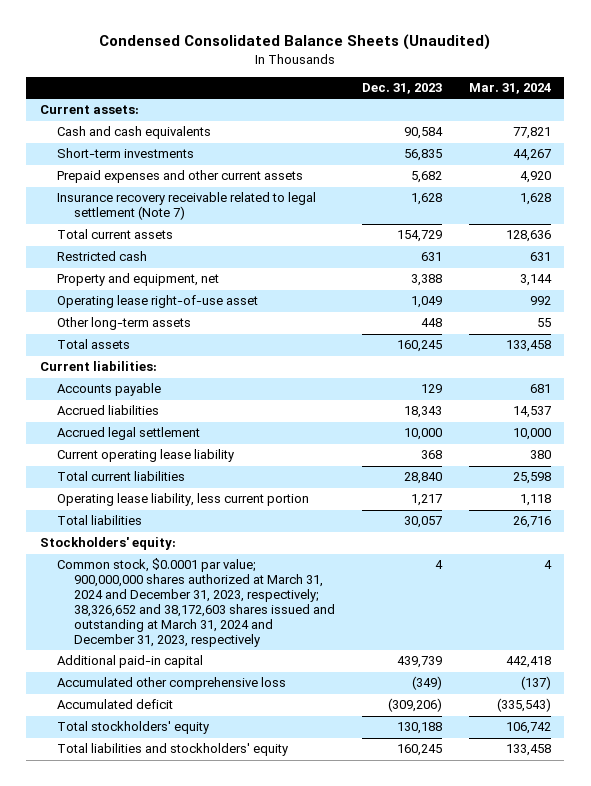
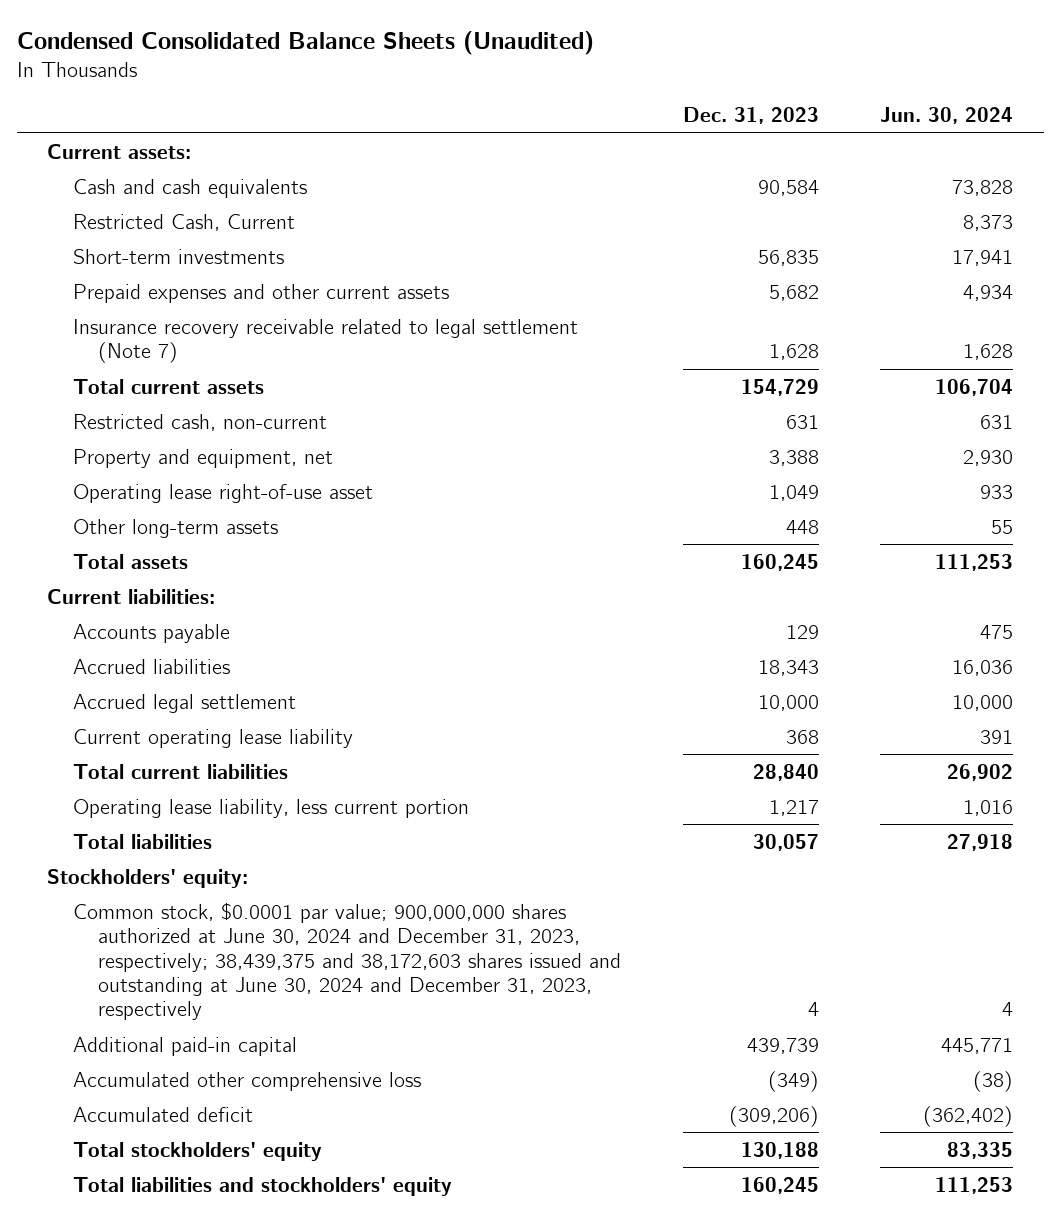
- | Dec. 31, 2023 | Mar. 31, 2024
+ | Dec. 31, 2023 | Jun. 30, 2024
+ Restricted Cash, Current | | 8,373
- Restricted cash | 631 | 631
+ Restricted cash, non-current | 631 | 631
- Common stock, $0.0001 par value; 900,000,000 shares authorized at March 31, 2024 and December 31, 2023, respectively; 38,326,652 and 38,172,603 shares issued and outstanding at March 31, 2024 and December 31, 2023, respectively | 4 | 4
+ Common stock, $0.0001 par value; 900,000,000 shares authorized at June 30, 2024 and December 31, 2023, respectively; 38,439,375 and 38,172,603 shares issued and outstanding at June 30, 2024 and December 31, 2023, respectively | 4 | 4

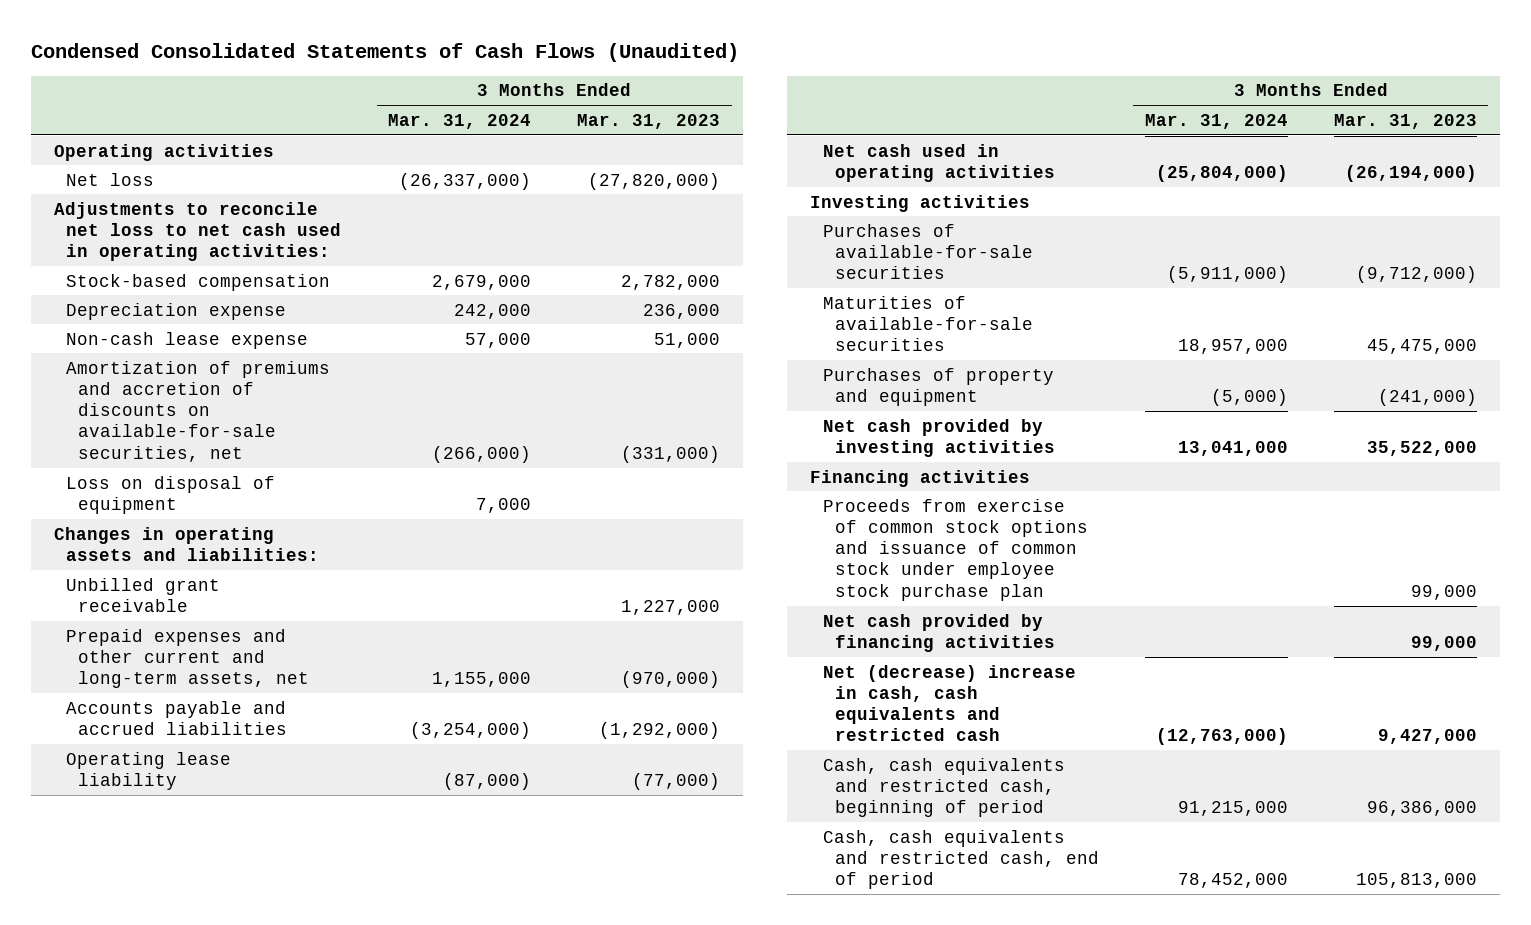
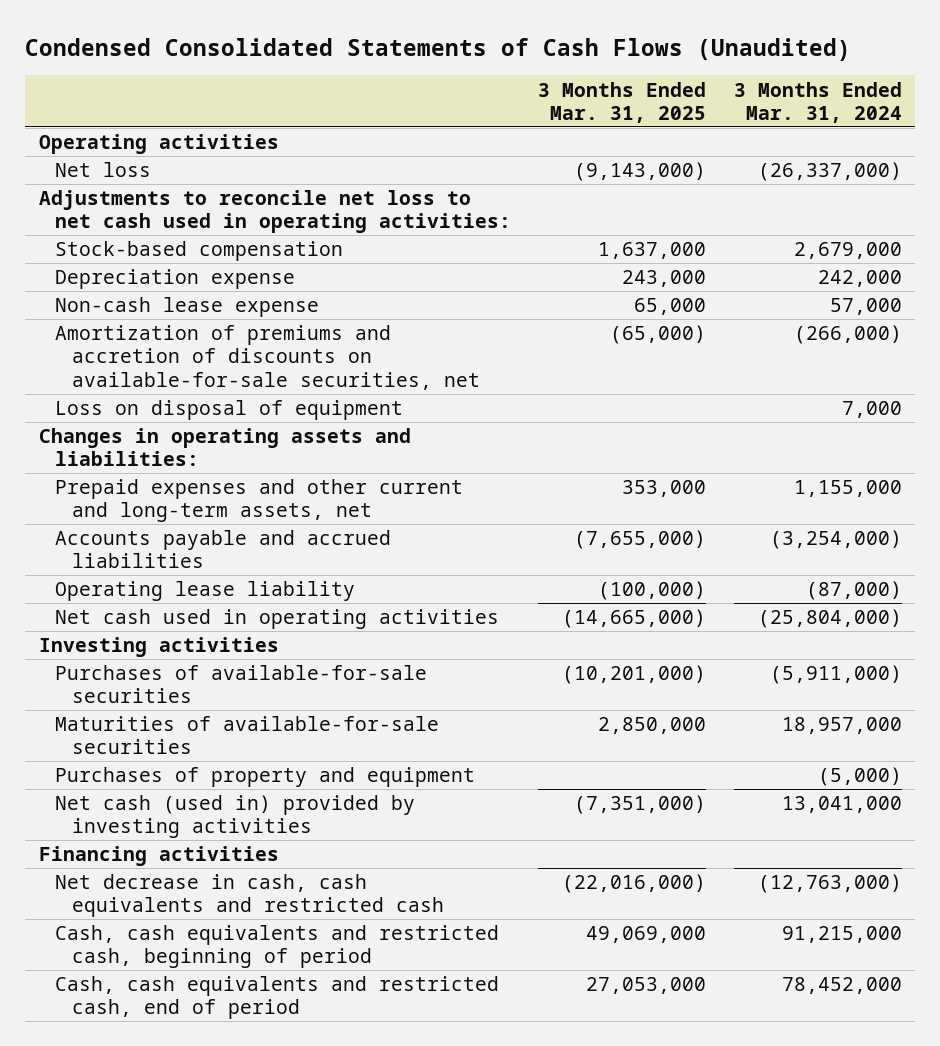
- | 3 Months Ended Mar. 31, 2024 | 3 Months Ended Mar. 31, 2023
+ | 3 Months Ended Mar. 31, 2025 | 3 Months Ended Mar. 31, 2024
- Unbilled grant receivable | | 1,227,000
- Net cash provided by investing activities | 13,041,000 | 35,522,000
+ Net cash (used in) provided by investing activities | (7,351,000) | 13,041,000
- Proceeds from exercise of common stock options and issuance of common stock under employee stock purchase plan | | 99,000
- Net cash provided by financing activities | | 99,000
- Net (decrease) increase in cash, cash equivalents and restricted cash | (12,763,000) | 9,427,000
+ Net decrease in cash, cash equivalents and restricted cash | (22,016,000) | (12,763,000)

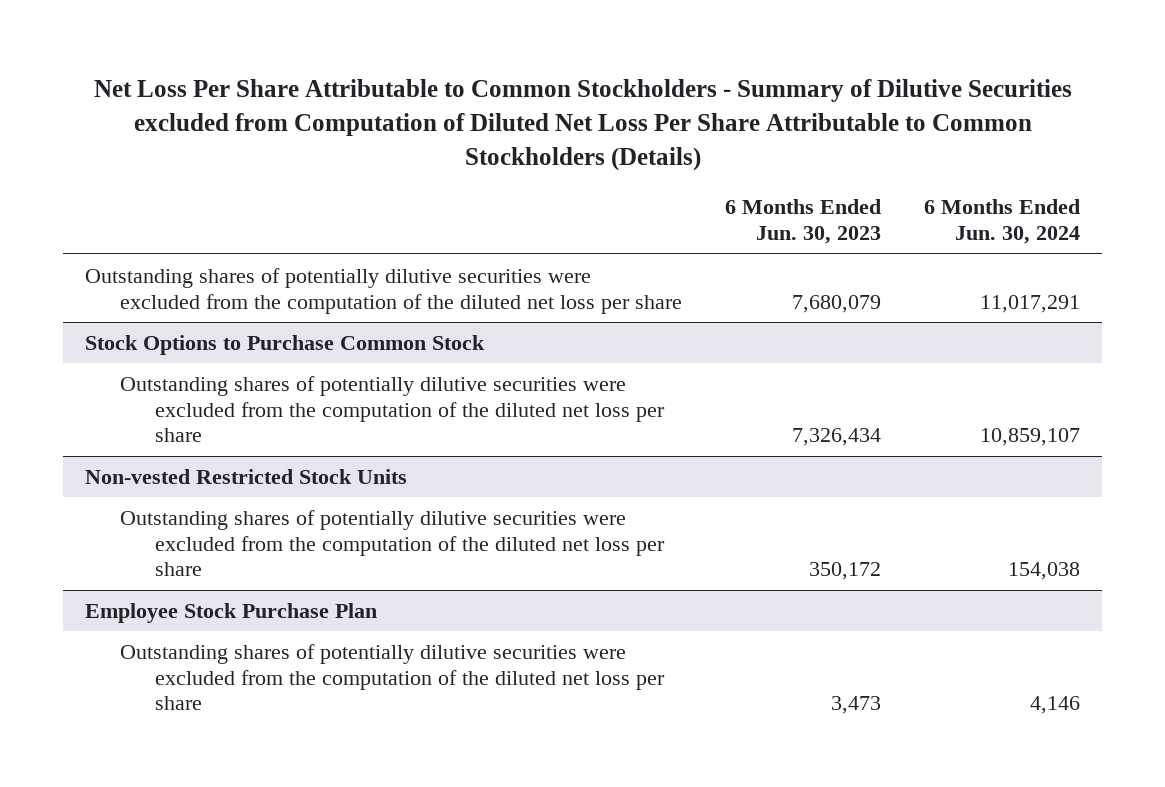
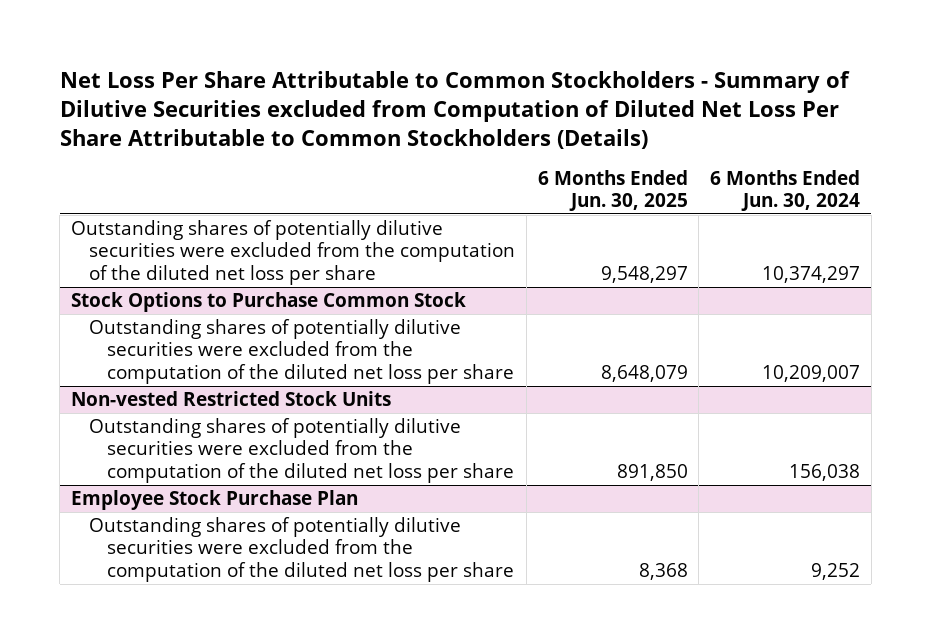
- | 6 Months Ended Jun. 30, 2023 | 6 Months Ended Jun. 30, 2024
+ | 6 Months Ended Jun. 30, 2025 | 6 Months Ended Jun. 30, 2024
- Outstanding shares of potentially dilutive securities were excluded from the computation of the diluted net loss per share | 7,680,079 | 11,017,291
+ Outstanding shares of potentially dilutive securities were excluded from the computation of the diluted net loss per share | 9,548,297 | 10,374,297
@ Stock Options to Purchase Common Stock
- Outstanding shares of potentially dilutive securities were excluded from the computation of the diluted net loss per share | 7,326,434 | 10,859,107
+ Outstanding shares of potentially dilutive securities were excluded from the computation of the diluted net loss per share | 8,648,079 | 10,209,007
@ Non-vested Restricted Stock Units
- Outstanding shares of potentially dilutive securities were excluded from the computation of the diluted net loss per share | 350,172 | 154,038
+ Outstanding shares of potentially dilutive securities were excluded from the computation of the diluted net loss per share | 891,850 | 156,038
@ Employee Stock Purchase Plan
- Outstanding shares of potentially dilutive securities were excluded from the computation of the diluted net loss per share | 3,473 | 4,146
+ Outstanding shares of potentially dilutive securities were excluded from the computation of the diluted net loss per share | 8,368 | 9,252

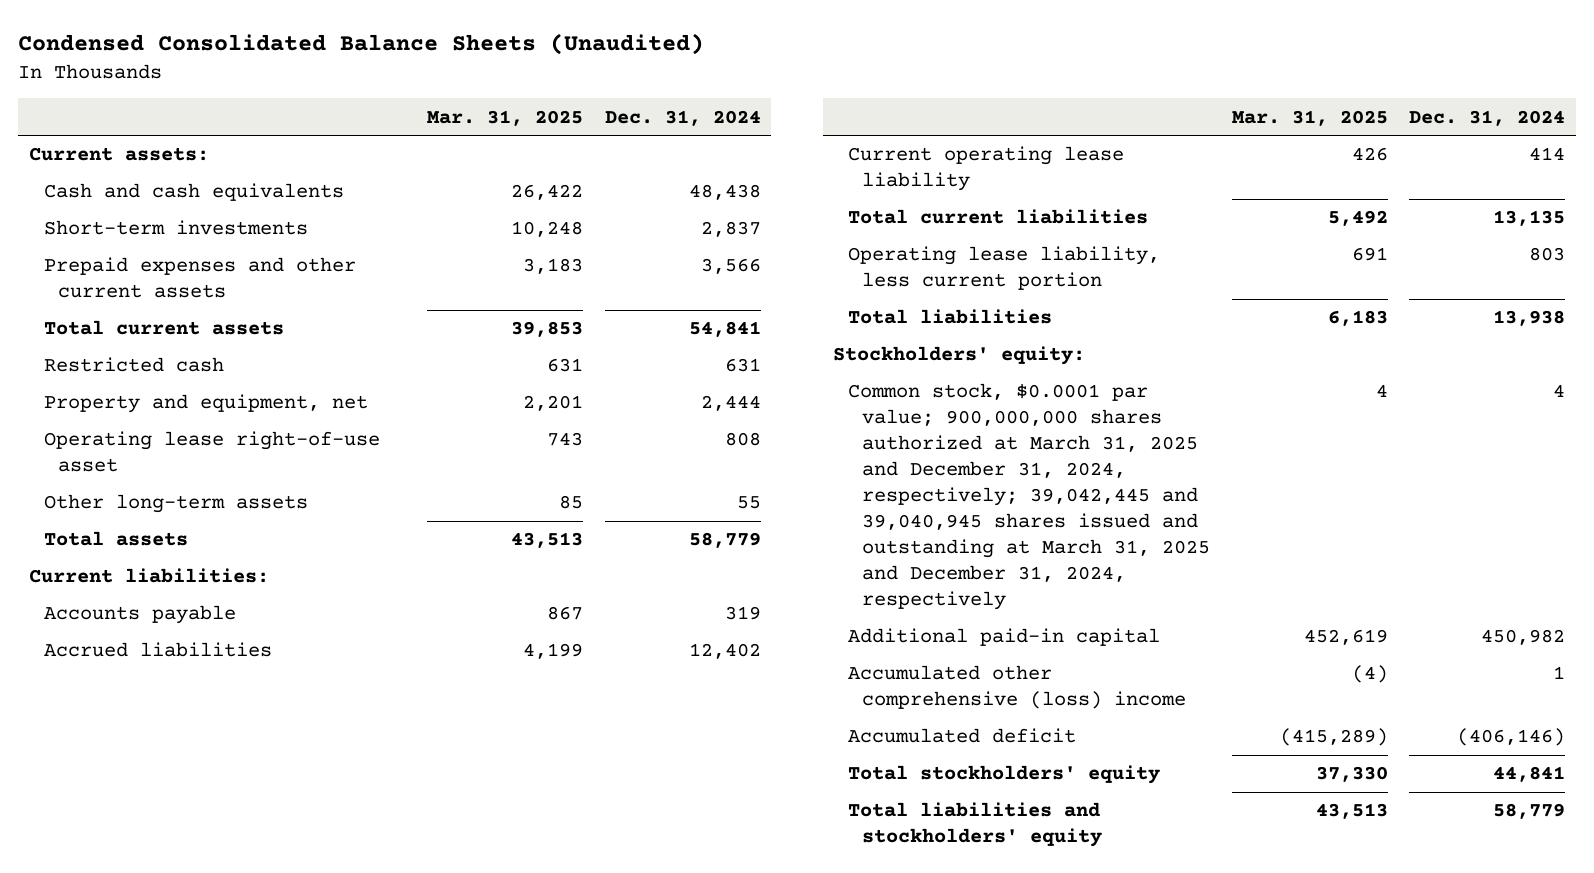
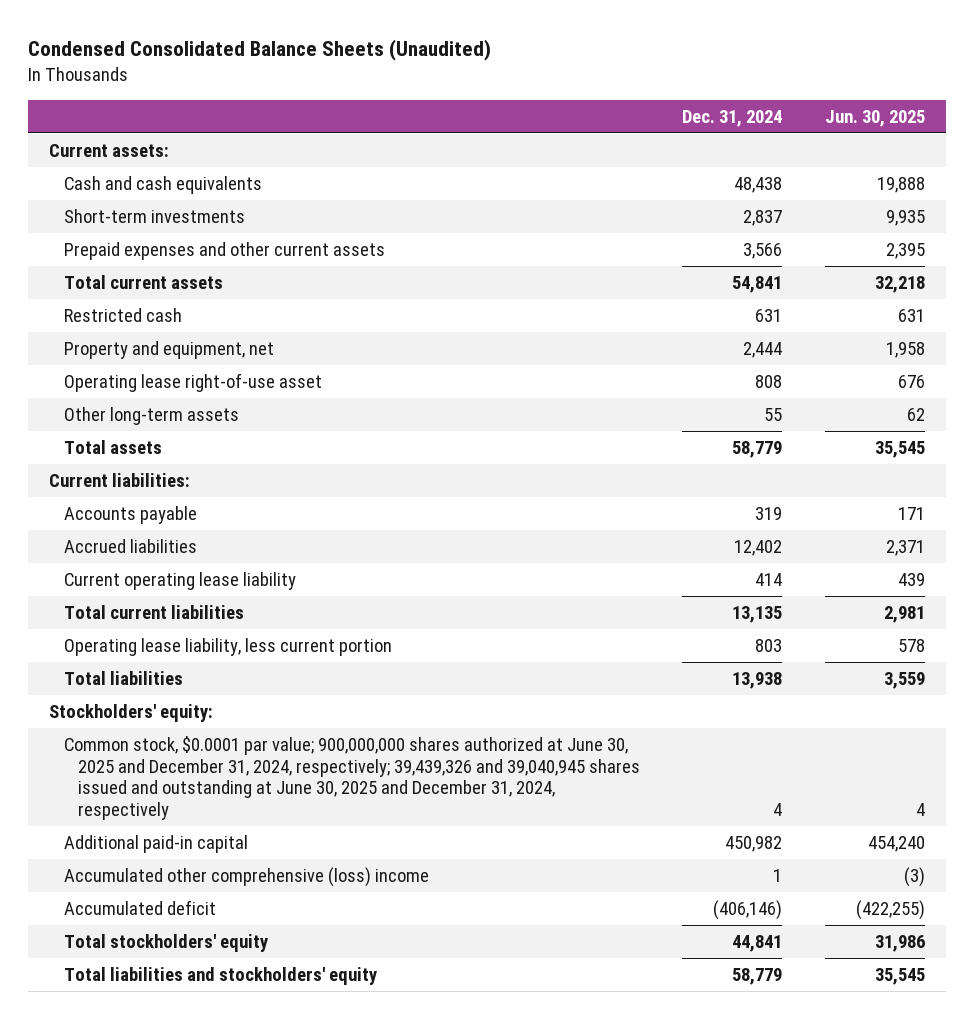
- | Mar. 31, 2025 | Dec. 31, 2024
+ | Dec. 31, 2024 | Jun. 30, 2025
- Common stock, $0.0001 par value; 900,000,000 shares authorized at March 31, 2025 and December 31, 2024, respectively; 39,042,445 and 39,040,945 shares issued and outstanding at March 31, 2025 and December 31, 2024, respectively | 4 | 4
+ Common stock, $0.0001 par value; 900,000,000 shares authorized at June 30, 2025 and December 31, 2024, respectively; 39,439,326 and 39,040,945 shares issued and outstanding at June 30, 2025 and December 31, 2024, respectively | 4 | 4

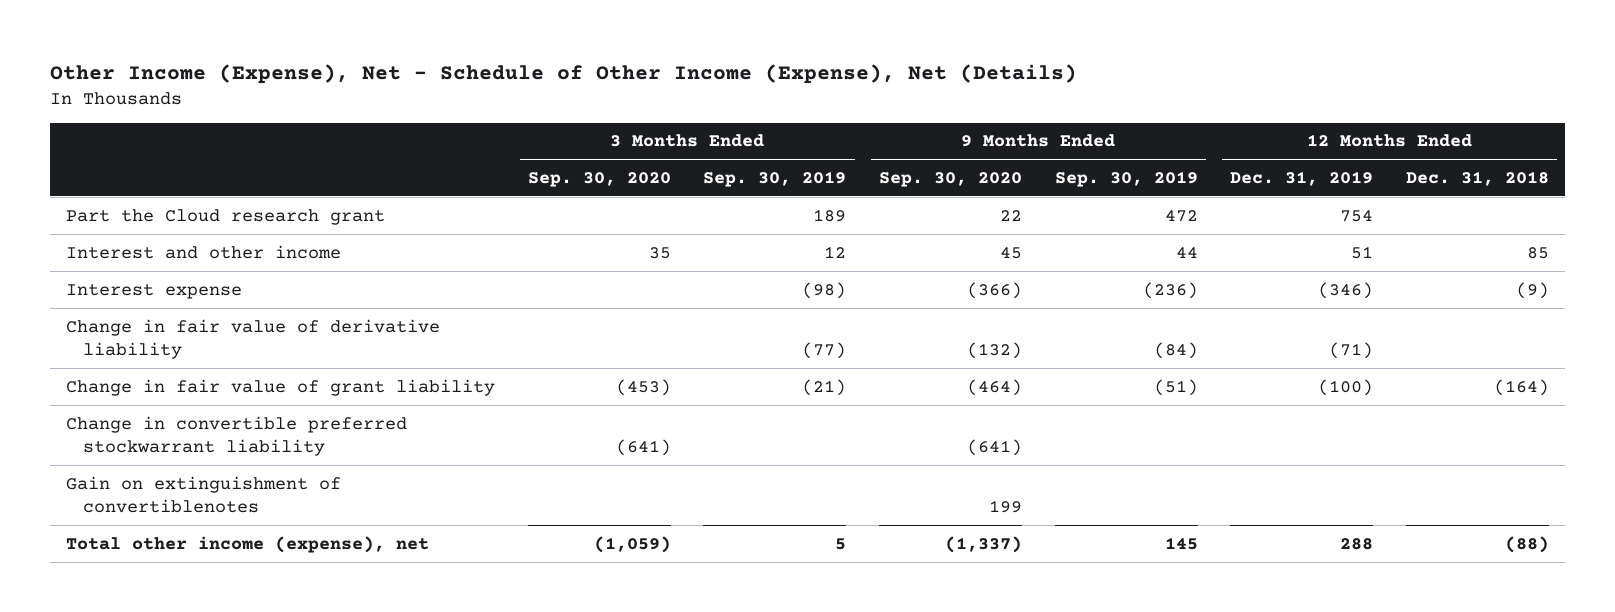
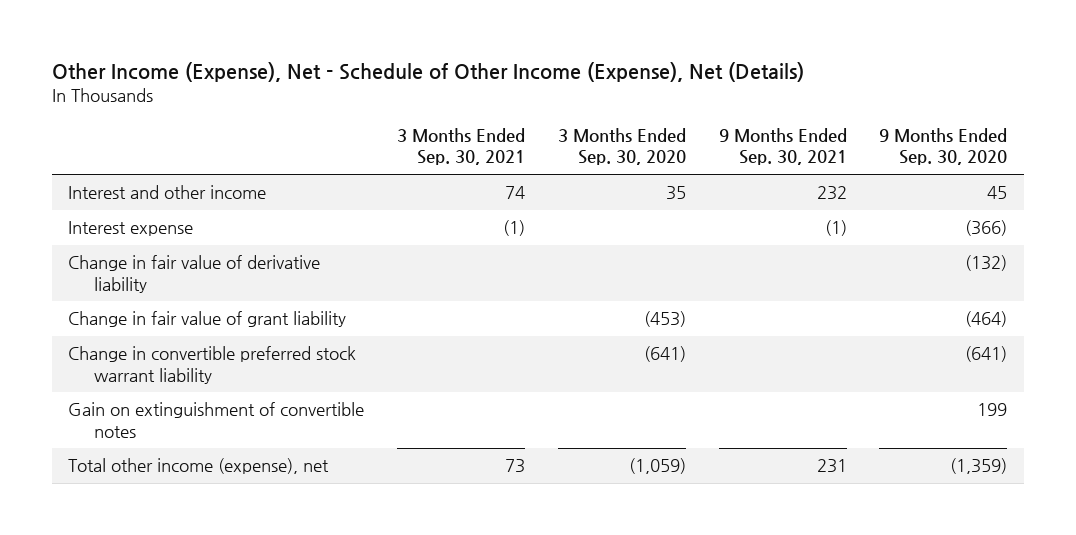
- | 3 Months Ended Sep. 30, 2020 | 3 Months Ended Sep. 30, 2019 | 9 Months Ended Sep. 30, 2020 | 9 Months Ended Sep. 30, 2019 | 12 Months Ended Dec. 31, 2019 | 12 Months Ended Dec. 31, 2018
+ | 3 Months Ended Sep. 30, 2021 | 3 Months Ended Sep. 30, 2020 | 9 Months Ended Sep. 30, 2021 | 9 Months Ended Sep. 30, 2020
- Part the Cloud research grant | | 189 | 22 | 472 | 754 |
- Change in convertible preferred stockwarrant liability | (641) | | (641) | | |
- Gain on extinguishment of convertiblenotes | | | 199 | | |
- Total other income (expense), net | (1,059) | 5 | (1,337) | 145 | 288 | (88)
+ Change in convertible preferred stock warrant liability | | (641) | | (641)
+ Gain on extinguishment of convertible notes | | | | 199
+ Total other income (expense), net | 73 | (1,059) | 231 | (1,359)

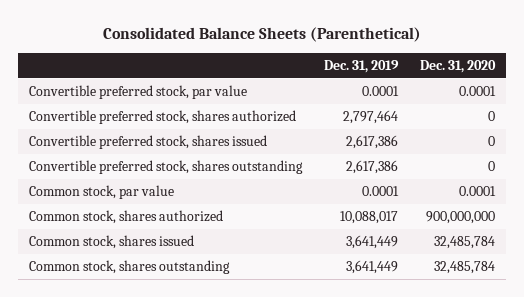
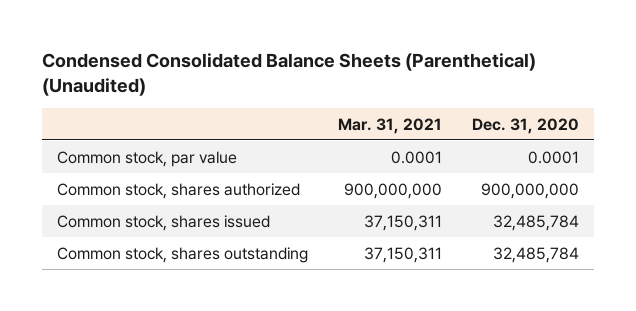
- Consolidated Balance Sheets (Parenthetical)
+ Condensed Consolidated Balance Sheets (Parenthetical) (Unaudited)
- | Dec. 31, 2019 | Dec. 31, 2020
+ | Mar. 31, 2021 | Dec. 31, 2020
- Convertible preferred stock, par value | 0.0001 | 0.0001
- Convertible preferred stock, shares authorized | 2,797,464 | 0
- Convertible preferred stock, shares issued | 2,617,386 | 0
- Convertible preferred stock, shares outstanding | 2,617,386 | 0

